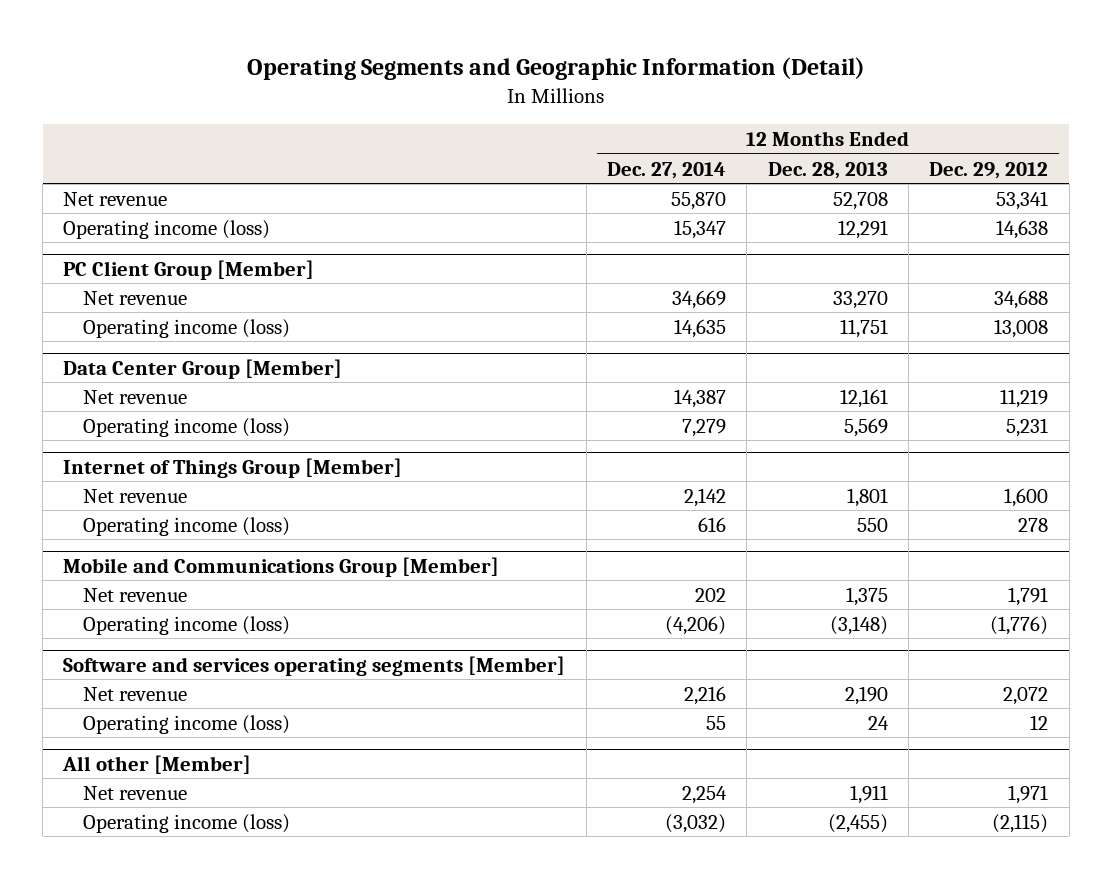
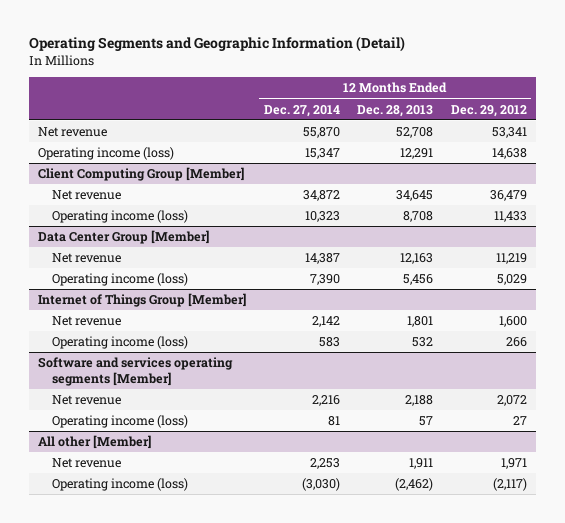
- PC Client Group [Member]
- Net revenue | 34,669 | 33,270 | 34,688
- Operating income (loss) | 14,635 | 11,751 | 13,008
+ Client Computing Group [Member]
+ Net revenue | 34,872 | 34,645 | 36,479
+ Operating income (loss) | 10,323 | 8,708 | 11,433
@ Data Center Group [Member]
- Net revenue | 14,387 | 12,161 | 11,219
- Operating income (loss) | 7,279 | 5,569 | 5,231
+ Net revenue | 14,387 | 12,163 | 11,219
+ Operating income (loss) | 7,390 | 5,456 | 5,029
@ Internet of Things Group [Member]
- Operating income (loss) | 616 | 550 | 278
- Mobile and Communications Group [Member]
- Net revenue | 202 | 1,375 | 1,791
- Operating income (loss) | (4,206) | (3,148) | (1,776)
@ Internet of Things Group [Member]
+ Operating income (loss) | 583 | 532 | 266
@ Software and services operating segments [Member]
- Net revenue | 2,216 | 2,190 | 2,072
- Operating income (loss) | 55 | 24 | 12
+ Net revenue | 2,216 | 2,188 | 2,072
+ Operating income (loss) | 81 | 57 | 27
@ All other [Member]
- Net revenue | 2,254 | 1,911 | 1,971
- Operating income (loss) | (3,032) | (2,455) | (2,115)
+ Net revenue | 2,253 | 1,911 | 1,971
+ Operating income (loss) | (3,030) | (2,462) | (2,117)

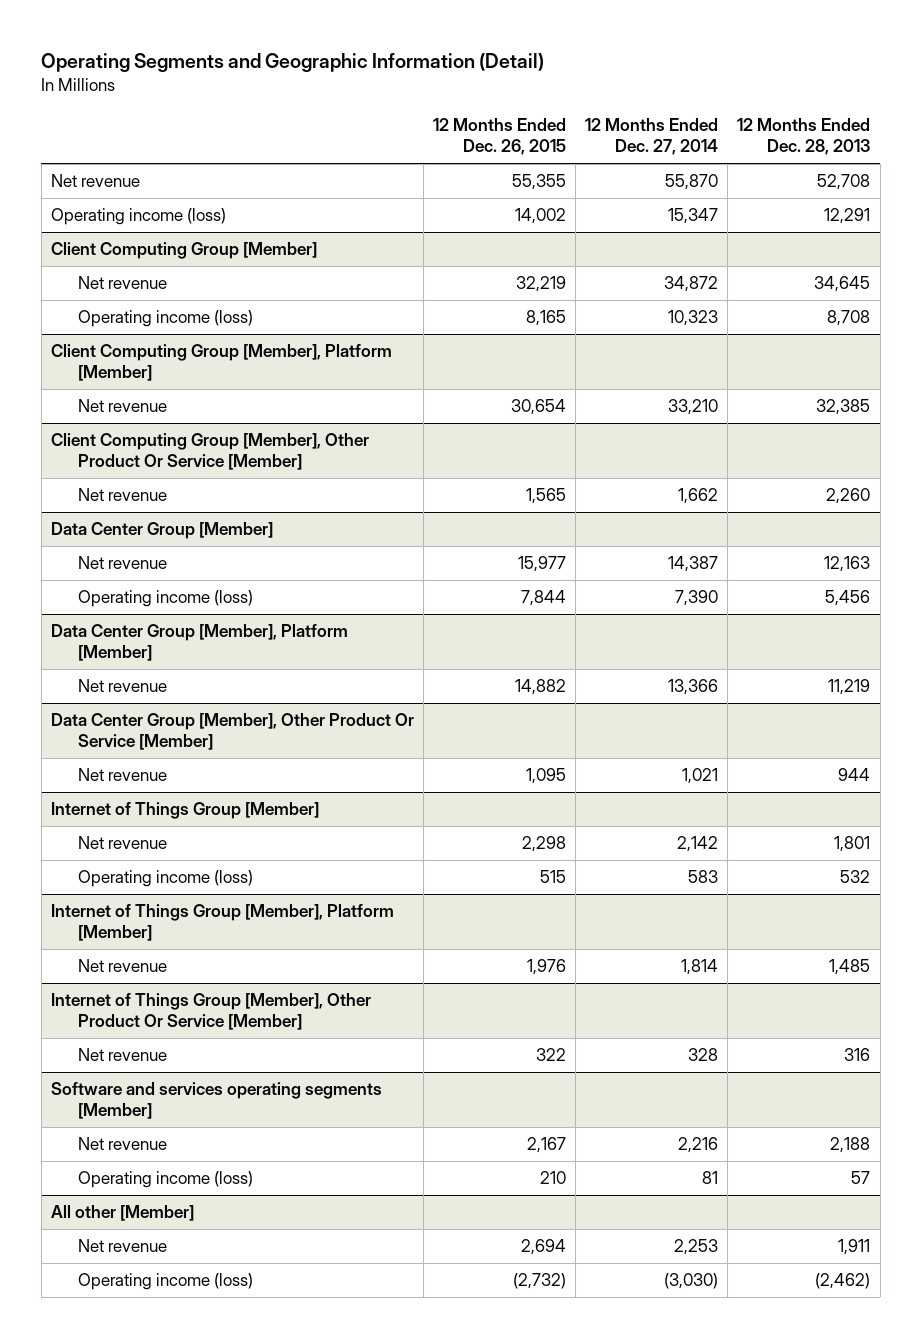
- | 12 Months Ended Dec. 27, 2014 | 12 Months Ended Dec. 28, 2013 | 12 Months Ended Dec. 29, 2012
+ | 12 Months Ended Dec. 26, 2015 | 12 Months Ended Dec. 27, 2014 | 12 Months Ended Dec. 28, 2013
+ Client Computing Group [Member], Platform [Member]
+ Net revenue | 30,654 | 33,210 | 32,385
+ Client Computing Group [Member], Other Product Or Service [Member]
+ Net revenue | 1,565 | 1,662 | 2,260
+ Data Center Group [Member], Platform [Member]
+ Net revenue | 14,882 | 13,366 | 11,219
+ Data Center Group [Member], Other Product Or Service [Member]
+ Net revenue | 1,095 | 1,021 | 944
+ Internet of Things Group [Member], Platform [Member]
+ Net revenue | 1,976 | 1,814 | 1,485
+ Internet of Things Group [Member], Other Product Or Service [Member]
+ Net revenue | 322 | 328 | 316

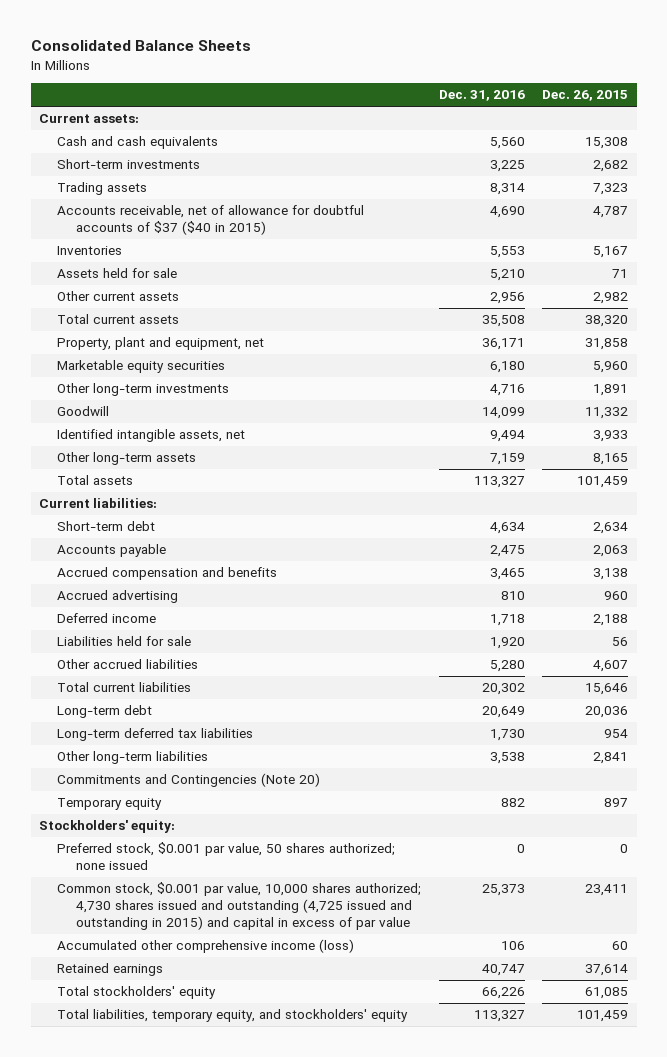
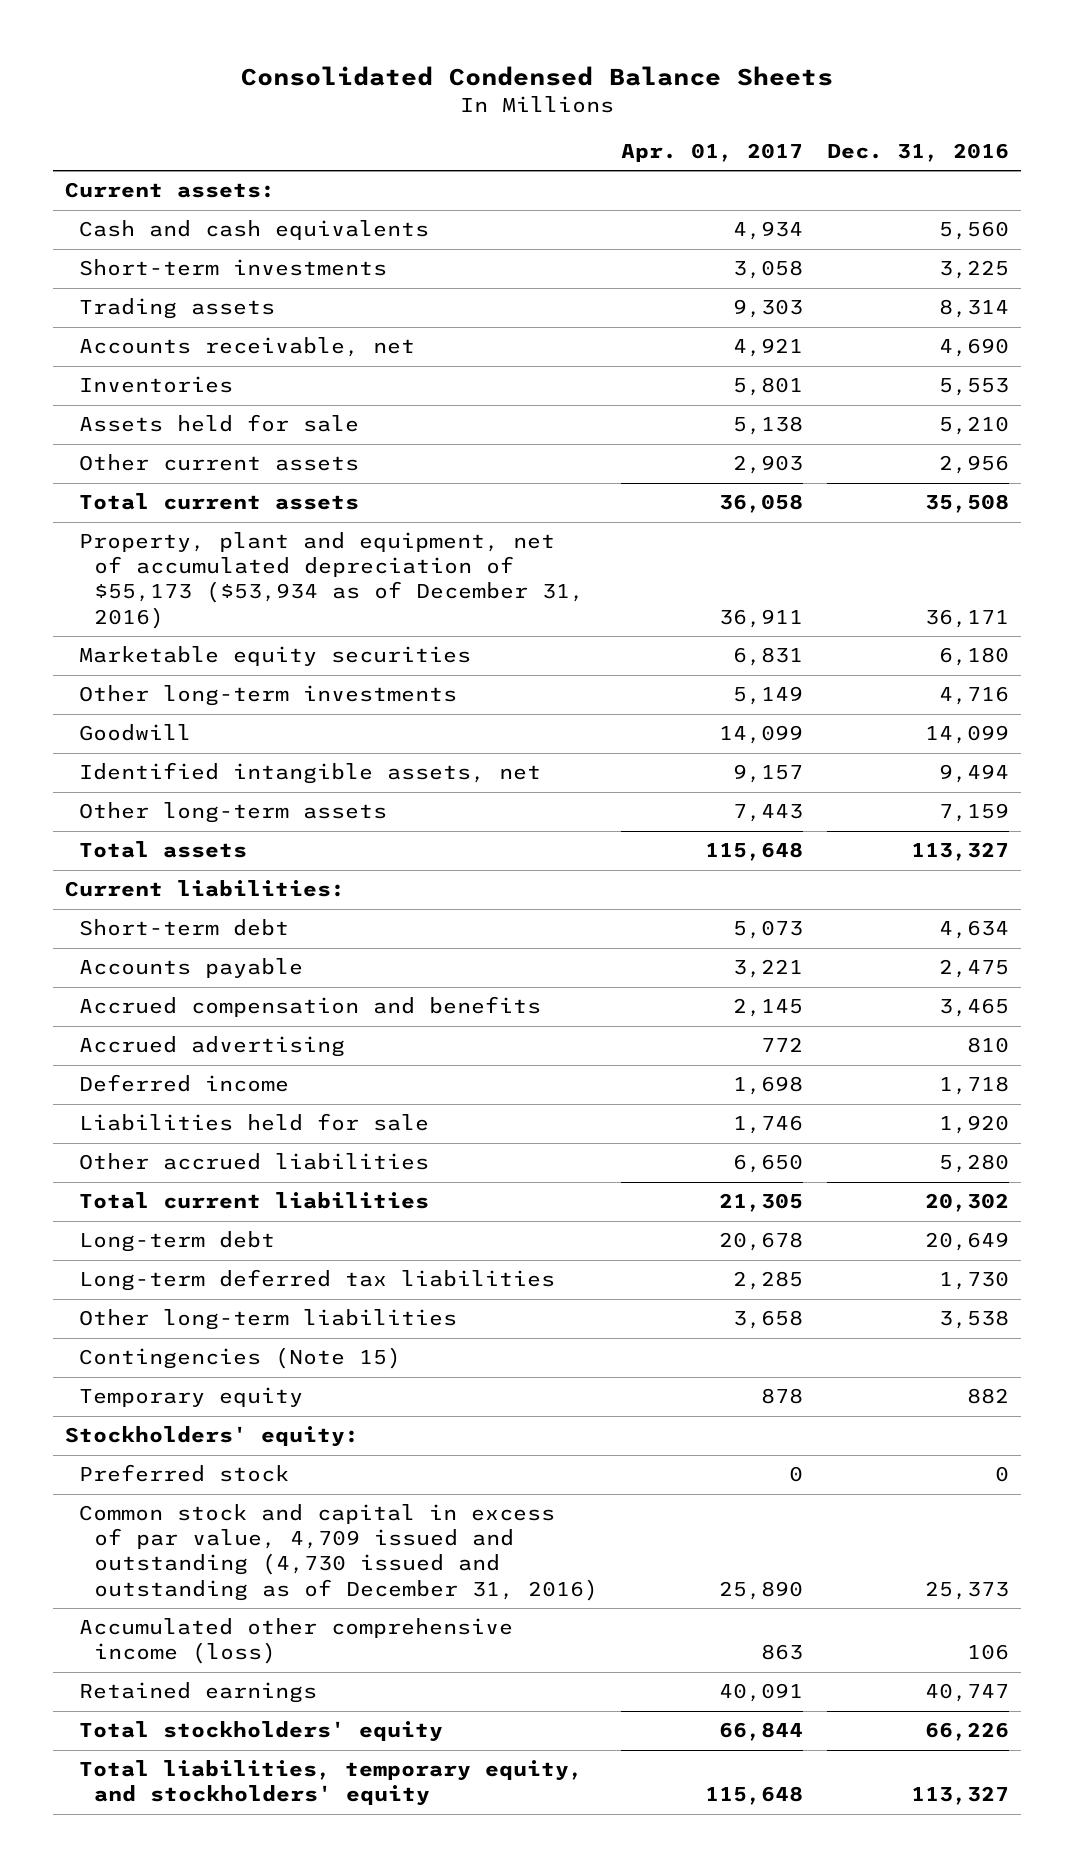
- Consolidated Balance Sheets
+ Consolidated Condensed Balance Sheets
- | Dec. 31, 2016 | Dec. 26, 2015
+ | Apr. 01, 2017 | Dec. 31, 2016
- Accounts receivable, net of allowance for doubtful accounts of $37 ($40 in 2015) | 4,690 | 4,787
+ Accounts receivable, net | 4,921 | 4,690
- Property, plant and equipment, net | 36,171 | 31,858
+ Property, plant and equipment, net of accumulated depreciation of $55,173 ($53,934 as of December 31, 2016) | 36,911 | 36,171
- Commitments and Contingencies (Note 20)
+ Contingencies (Note 15)
- Preferred stock, $0.001 par value, 50 shares authorized; none issued | 0 | 0
- Common stock, $0.001 par value, 10,000 shares authorized; 4,730 shares issued and outstanding (4,725 issued and outstanding in 2015) and capital in excess of par value | 25,373 | 23,411
+ Preferred stock | 0 | 0
+ Common stock and capital in excess of par value, 4,709 issued and outstanding (4,730 issued and outstanding as of December 31, 2016) | 25,890 | 25,373

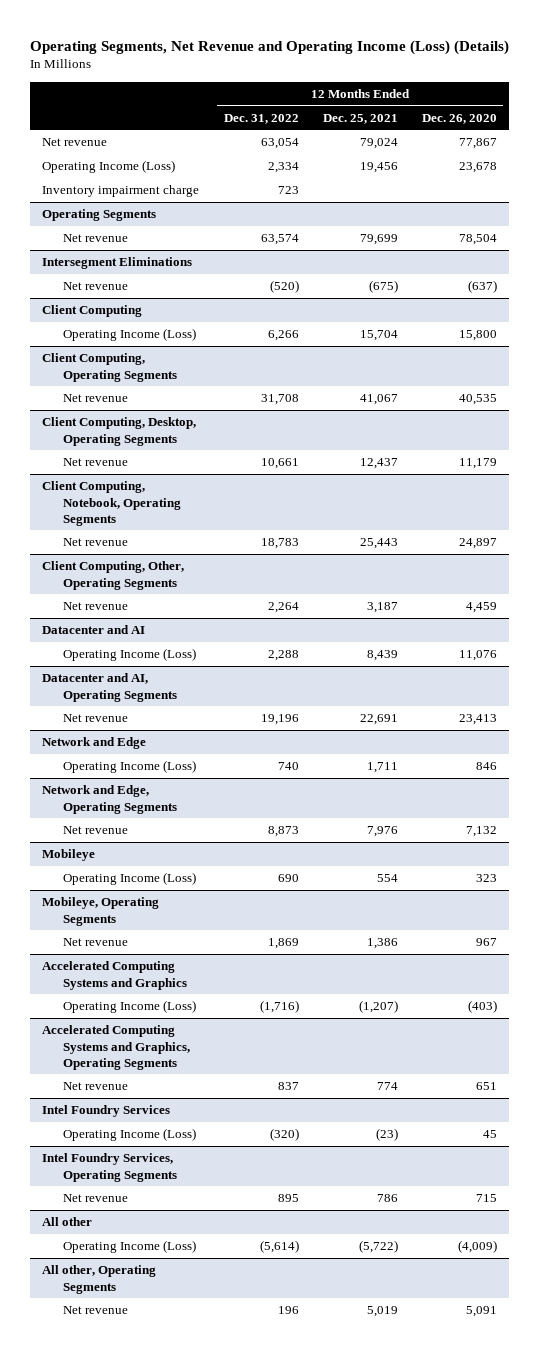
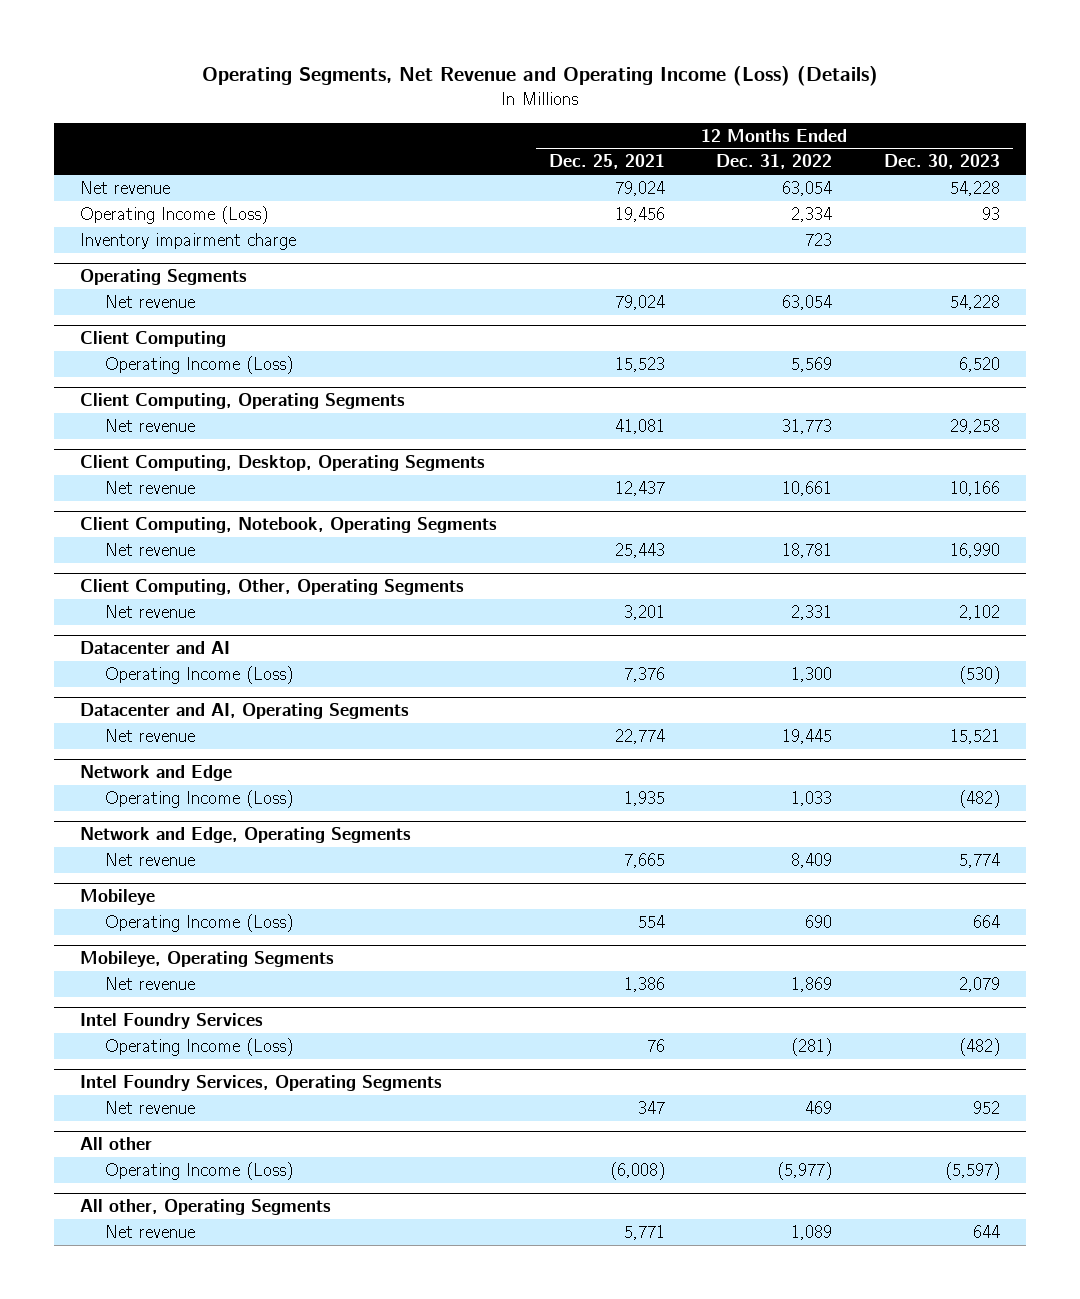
- | 12 Months Ended Dec. 31, 2022 | 12 Months Ended Dec. 25, 2021 | 12 Months Ended Dec. 26, 2020
+ | 12 Months Ended Dec. 25, 2021 | 12 Months Ended Dec. 31, 2022 | 12 Months Ended Dec. 30, 2023
@ Operating Segments
- Net revenue | 63,574 | 79,699 | 78,504
- Intersegment Eliminations
- Net revenue | (520) | (675) | (637)
@ Operating Segments
+ Net revenue | 79,024 | 63,054 | 54,228
@ Client Computing
- Operating Income (Loss) | 6,266 | 15,704 | 15,800
+ Operating Income (Loss) | 15,523 | 5,569 | 6,520
@ Client Computing, Operating Segments
- Net revenue | 31,708 | 41,067 | 40,535
+ Net revenue | 41,081 | 31,773 | 29,258
@ Client Computing, Notebook, Operating Segments
- Net revenue | 18,783 | 25,443 | 24,897
+ Net revenue | 25,443 | 18,781 | 16,990
@ Client Computing, Other, Operating Segments
- Net revenue | 2,264 | 3,187 | 4,459
+ Net revenue | 3,201 | 2,331 | 2,102
@ Datacenter and AI
- Operating Income (Loss) | 2,288 | 8,439 | 11,076
+ Operating Income (Loss) | 7,376 | 1,300 | (530)
@ Datacenter and AI, Operating Segments
- Net revenue | 19,196 | 22,691 | 23,413
+ Net revenue | 22,774 | 19,445 | 15,521
@ Network and Edge
- Operating Income (Loss) | 740 | 1,711 | 846
+ Operating Income (Loss) | 1,935 | 1,033 | (482)
@ Network and Edge, Operating Segments
- Net revenue | 8,873 | 7,976 | 7,132
+ Net revenue | 7,665 | 8,409 | 5,774
- Accelerated Computing Systems and Graphics
- Operating Income (Loss) | (1,716) | (1,207) | (403)
- Accelerated Computing Systems and Graphics, Operating Segments
- Net revenue | 837 | 774 | 651
@ Intel Foundry Services
- Operating Income (Loss) | (320) | (23) | 45
+ Operating Income (Loss) | 76 | (281) | (482)
@ Intel Foundry Services, Operating Segments
- Net revenue | 895 | 786 | 715
+ Net revenue | 347 | 469 | 952
@ All other
- Operating Income (Loss) | (5,614) | (5,722) | (4,009)
+ Operating Income (Loss) | (6,008) | (5,977) | (5,597)
@ All other, Operating Segments
- Net revenue | 196 | 5,019 | 5,091
+ Net revenue | 5,771 | 1,089 | 644

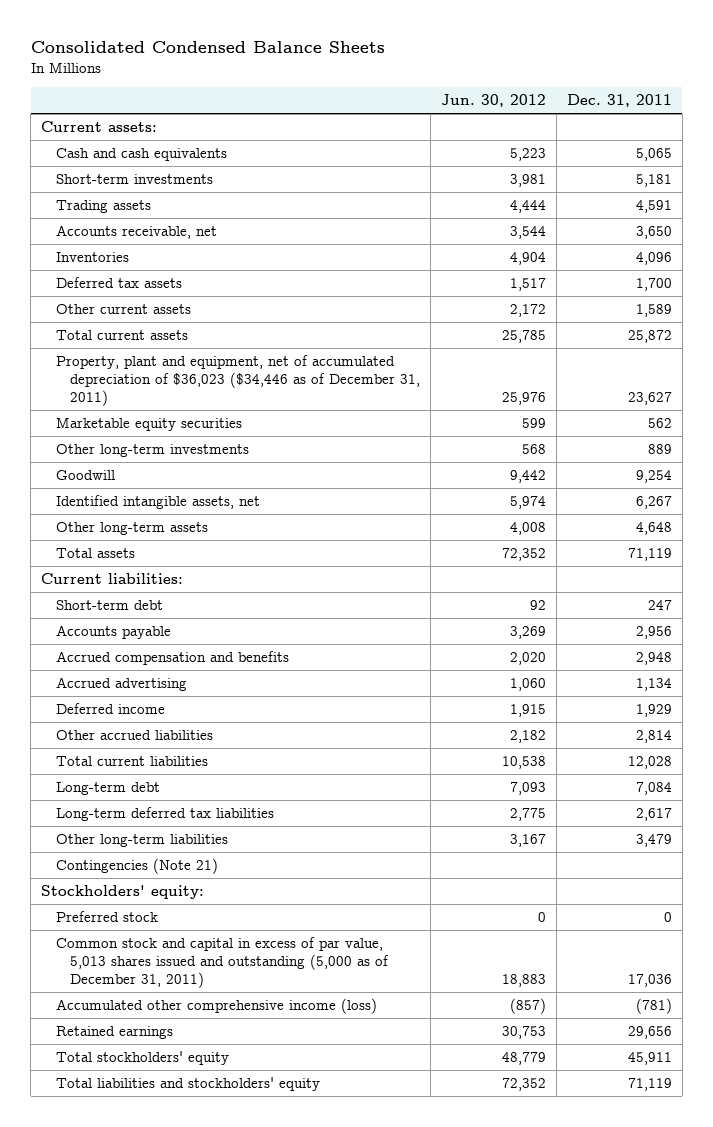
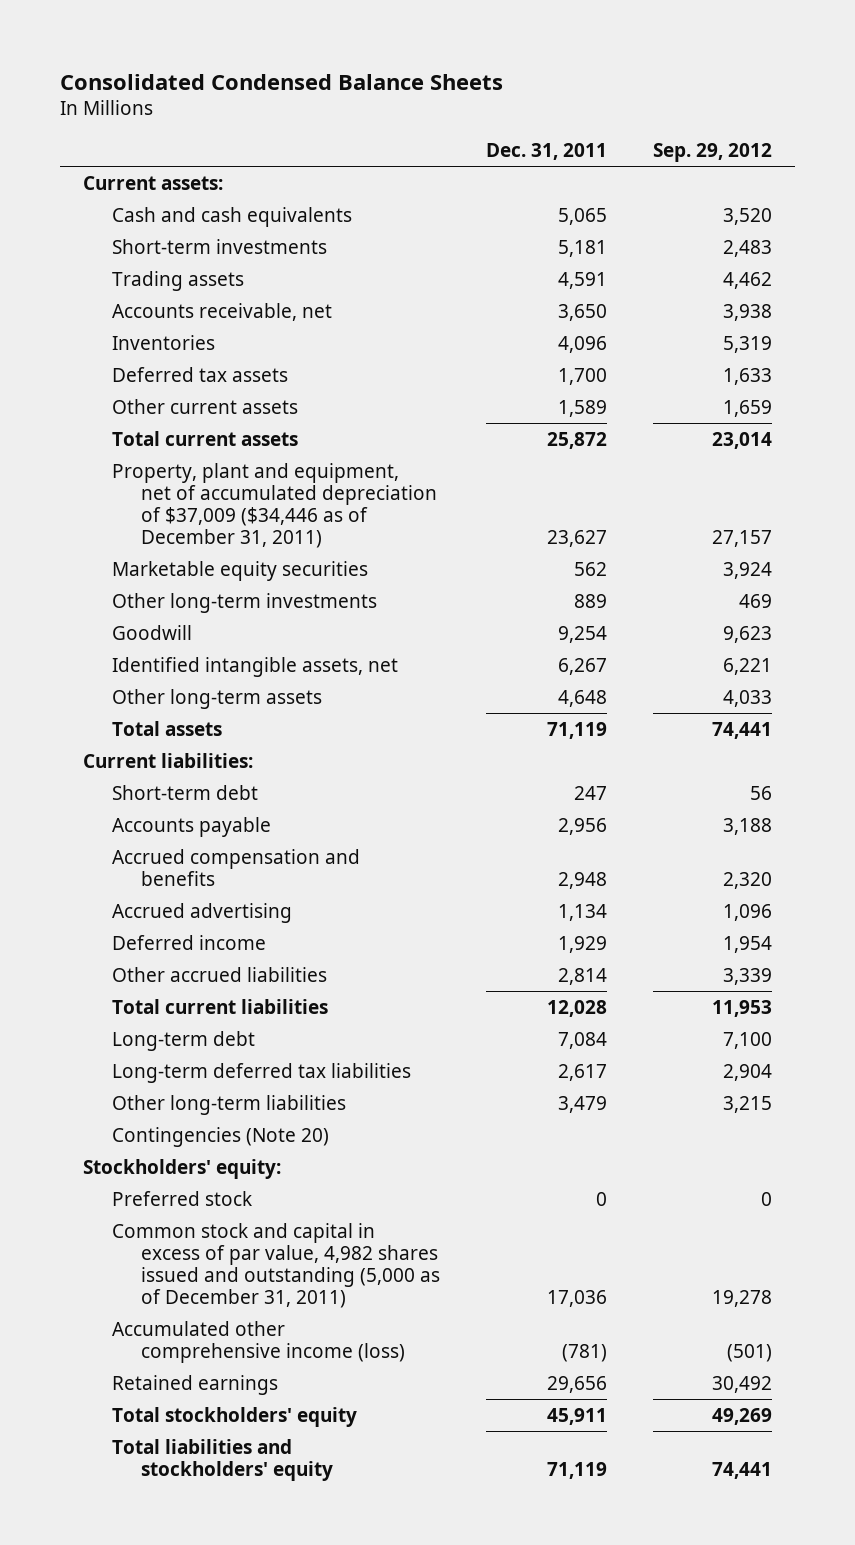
- | Jun. 30, 2012 | Dec. 31, 2011
+ | Dec. 31, 2011 | Sep. 29, 2012
- Property, plant and equipment, net of accumulated depreciation of $36,023 ($34,446 as of December 31, 2011) | 25,976 | 23,627
+ Property, plant and equipment, net of accumulated depreciation of $37,009 ($34,446 as of December 31, 2011) | 23,627 | 27,157
- Contingencies (Note 21)
+ Contingencies (Note 20)
- Common stock and capital in excess of par value, 5,013 shares issued and outstanding (5,000 as of December 31, 2011) | 18,883 | 17,036
+ Common stock and capital in excess of par value, 4,982 shares issued and outstanding (5,000 as of December 31, 2011) | 17,036 | 19,278

